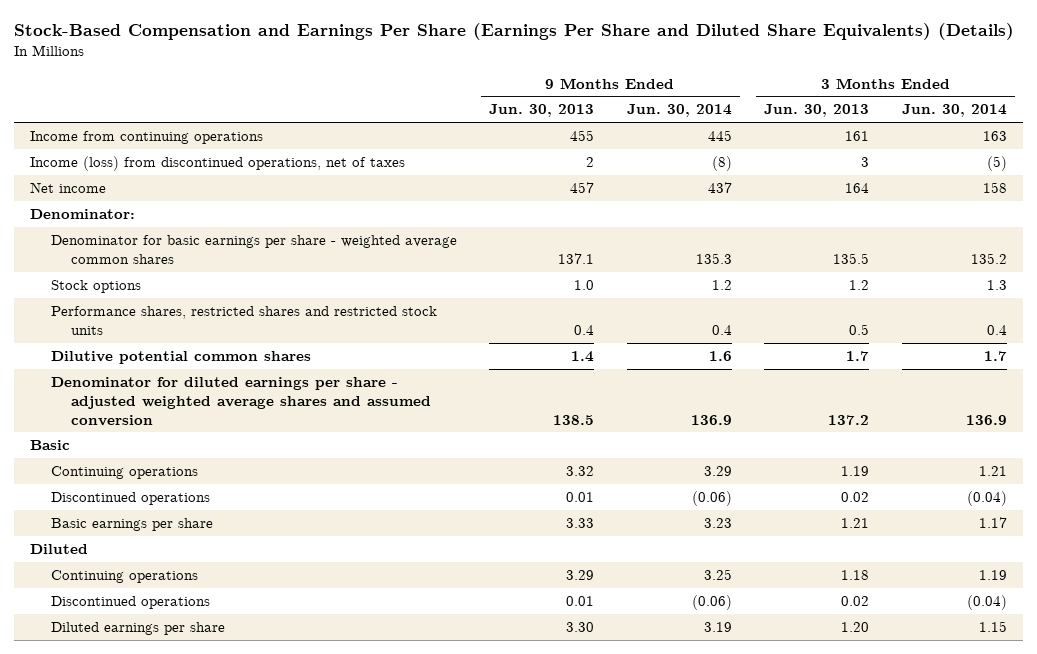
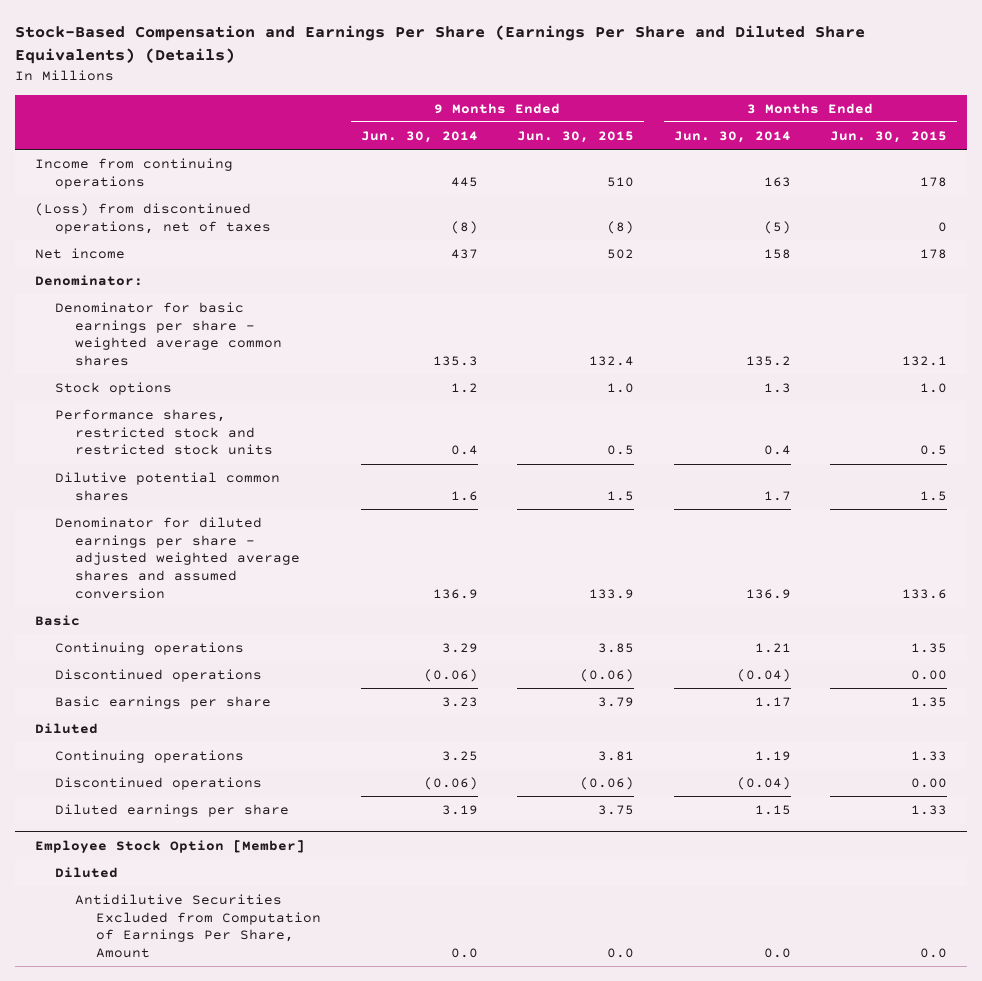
- | 9 Months Ended Jun. 30, 2013 | 9 Months Ended Jun. 30, 2014 | 3 Months Ended Jun. 30, 2013 | 3 Months Ended Jun. 30, 2014
+ | 9 Months Ended Jun. 30, 2014 | 9 Months Ended Jun. 30, 2015 | 3 Months Ended Jun. 30, 2014 | 3 Months Ended Jun. 30, 2015
- Income (loss) from discontinued operations, net of taxes | 2 | (8) | 3 | (5)
+ (Loss) from discontinued operations, net of taxes | (8) | (8) | (5) | 0
- Performance shares, restricted shares and restricted stock units | 0.4 | 0.4 | 0.5 | 0.4
+ Performance shares, restricted stock and restricted stock units | 0.4 | 0.5 | 0.4 | 0.5
+ Employee Stock Option [Member]
+ Diluted
+ Antidilutive Securities Excluded from Computation of Earnings Per Share, Amount | 0.0 | 0.0 | 0.0 | 0.0

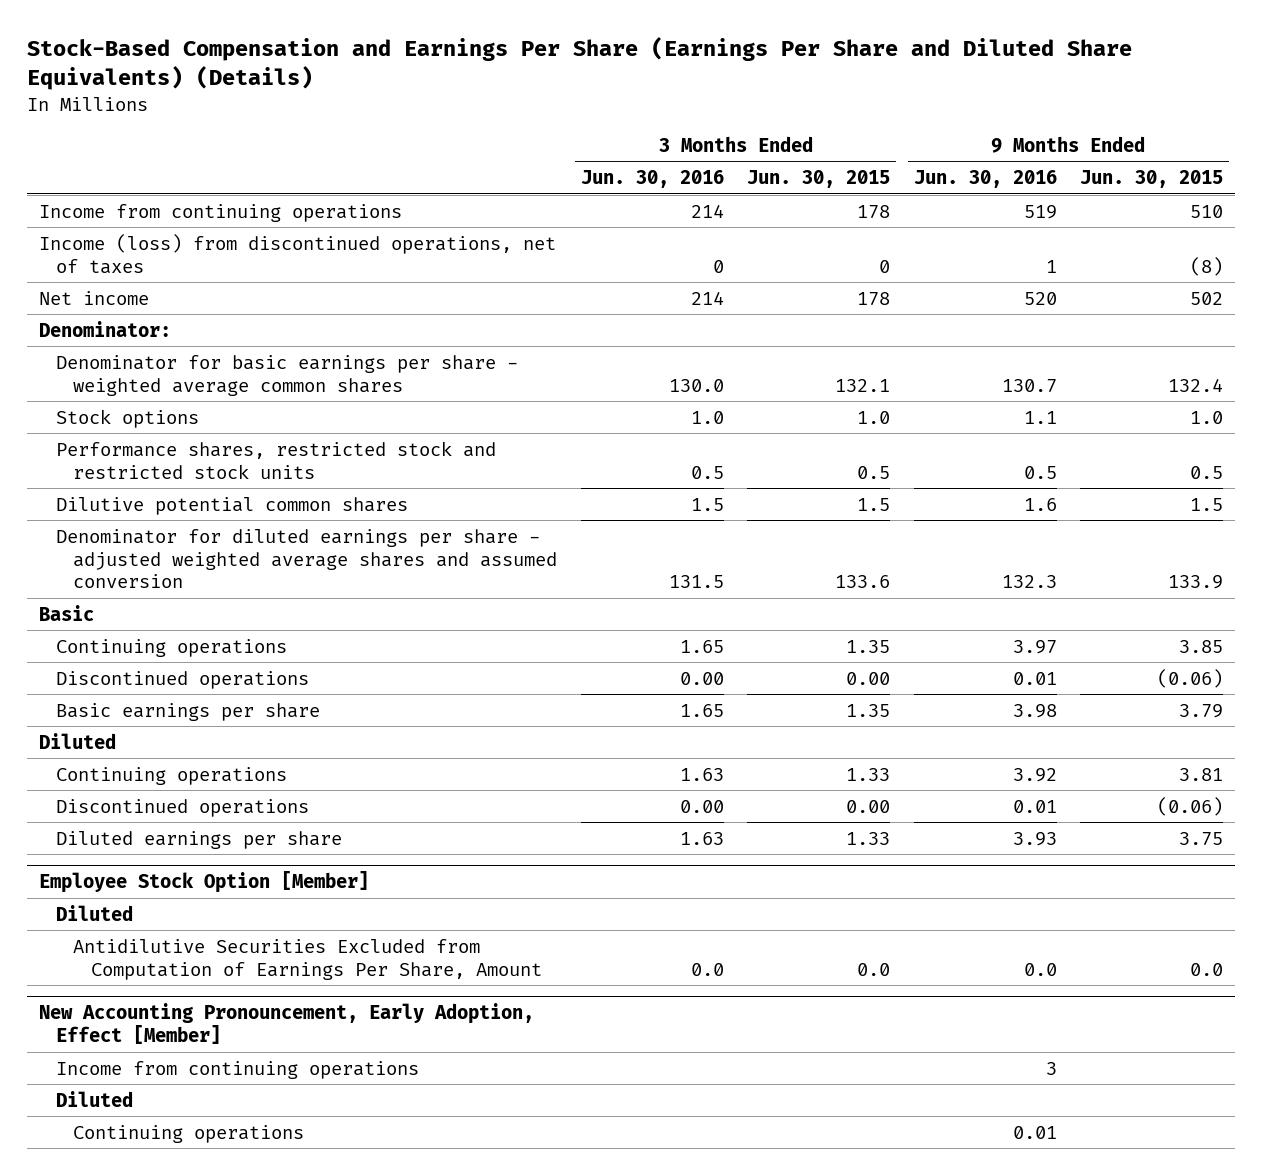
- | 9 Months Ended Jun. 30, 2014 | 9 Months Ended Jun. 30, 2015 | 3 Months Ended Jun. 30, 2014 | 3 Months Ended Jun. 30, 2015
+ | 3 Months Ended Jun. 30, 2016 | 3 Months Ended Jun. 30, 2015 | 9 Months Ended Jun. 30, 2016 | 9 Months Ended Jun. 30, 2015
- (Loss) from discontinued operations, net of taxes | (8) | (8) | (5) | 0
+ Income (loss) from discontinued operations, net of taxes | 0 | 0 | 1 | (8)
+ New Accounting Pronouncement, Early Adoption, Effect [Member]
+ Income from continuing operations | | | 3 |
+ Diluted
+ Continuing operations | | | 0.01 |

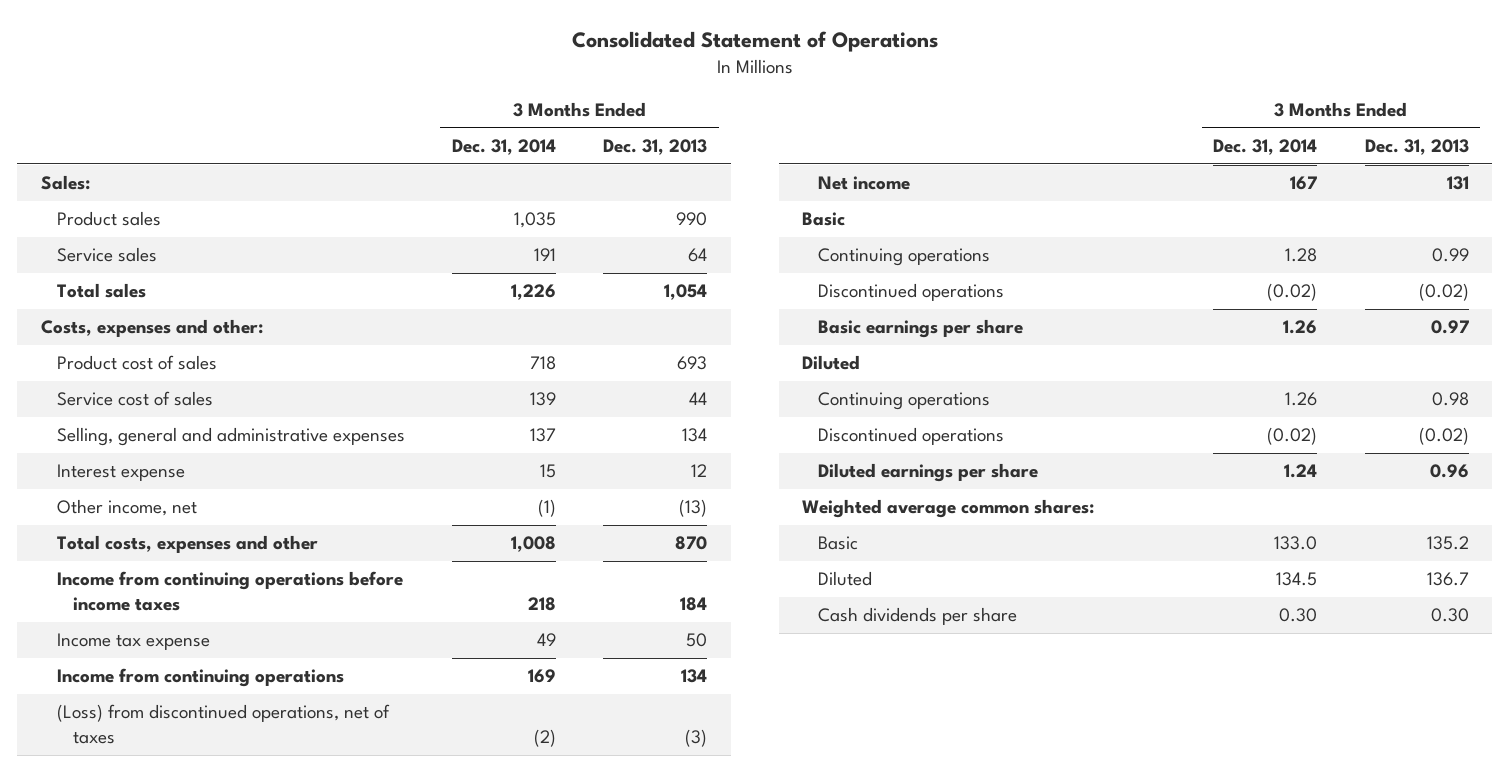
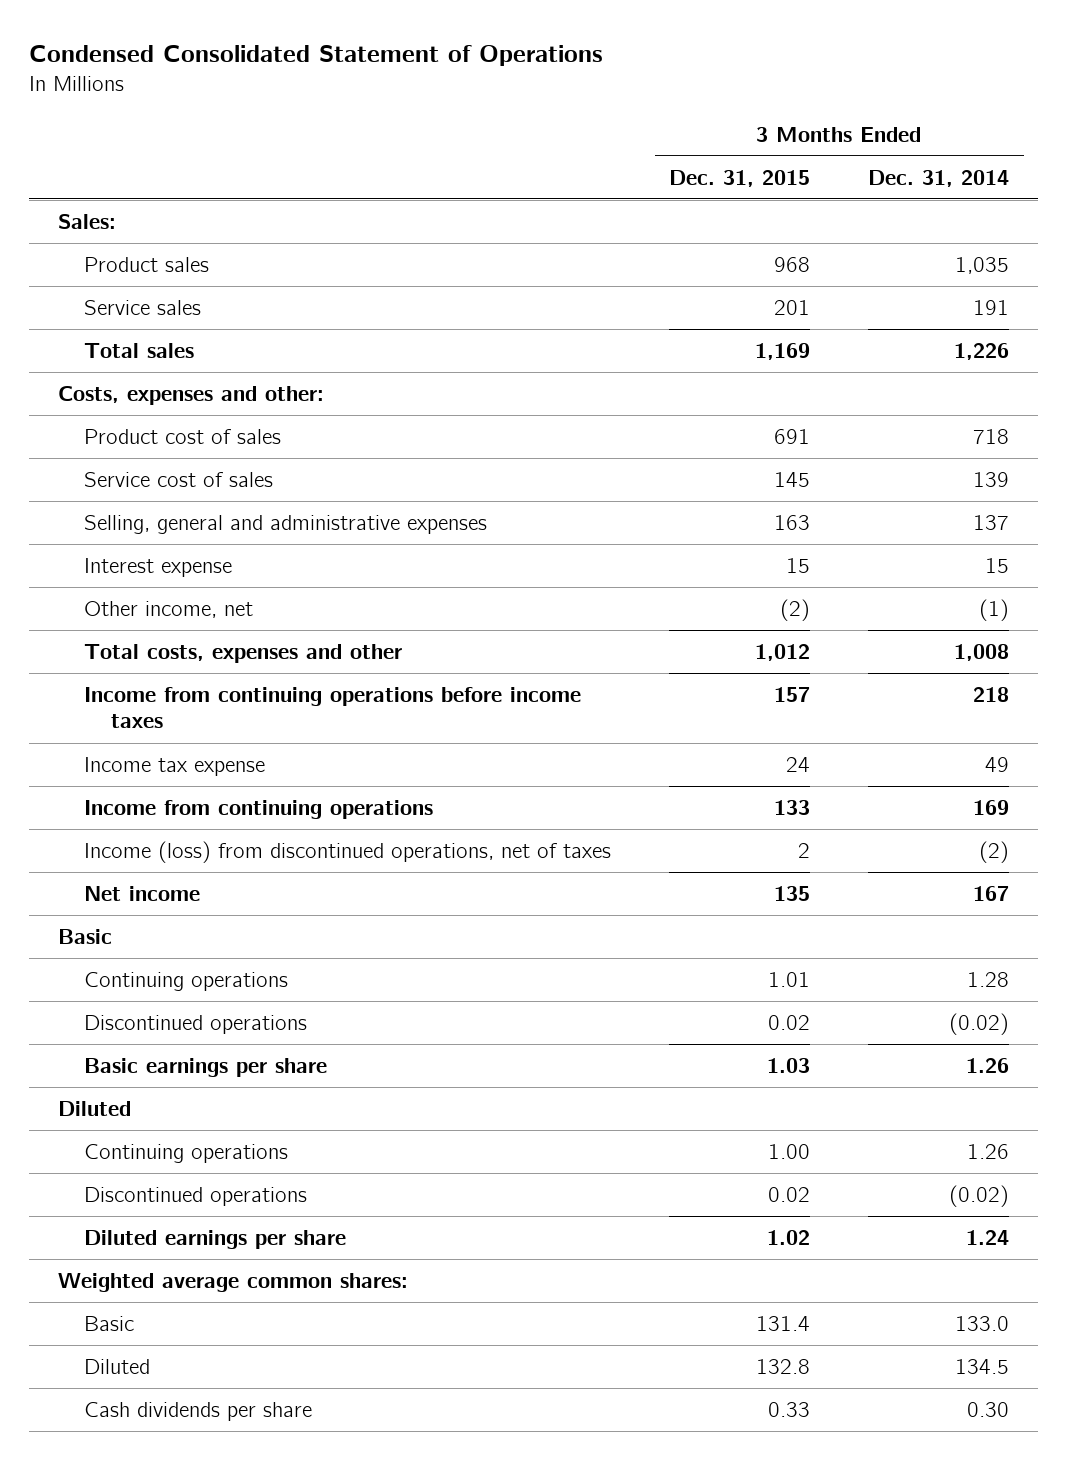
- Consolidated Statement of Operations
+ Condensed Consolidated Statement of Operations
- | 3 Months Ended Dec. 31, 2014 | 3 Months Ended Dec. 31, 2013
+ | 3 Months Ended Dec. 31, 2015 | 3 Months Ended Dec. 31, 2014
- (Loss) from discontinued operations, net of taxes | (2) | (3)
+ Income (loss) from discontinued operations, net of taxes | 2 | (2)

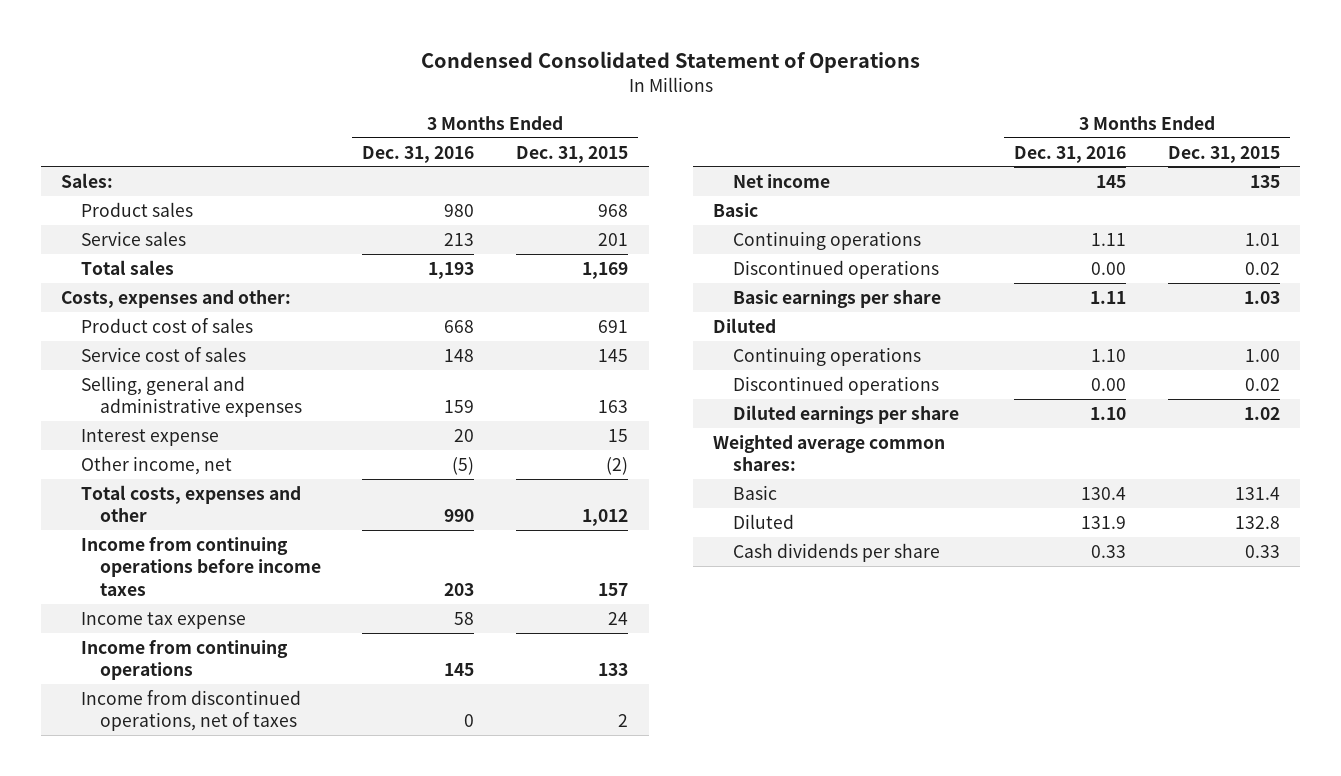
- | 3 Months Ended Dec. 31, 2015 | 3 Months Ended Dec. 31, 2014
+ | 3 Months Ended Dec. 31, 2016 | 3 Months Ended Dec. 31, 2015
- Income (loss) from discontinued operations, net of taxes | 2 | (2)
+ Income from discontinued operations, net of taxes | 0 | 2

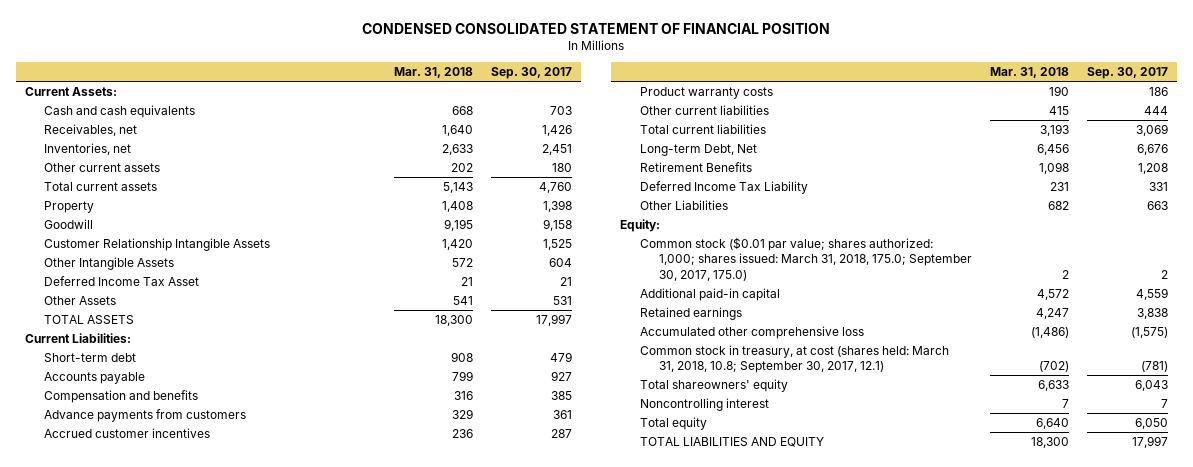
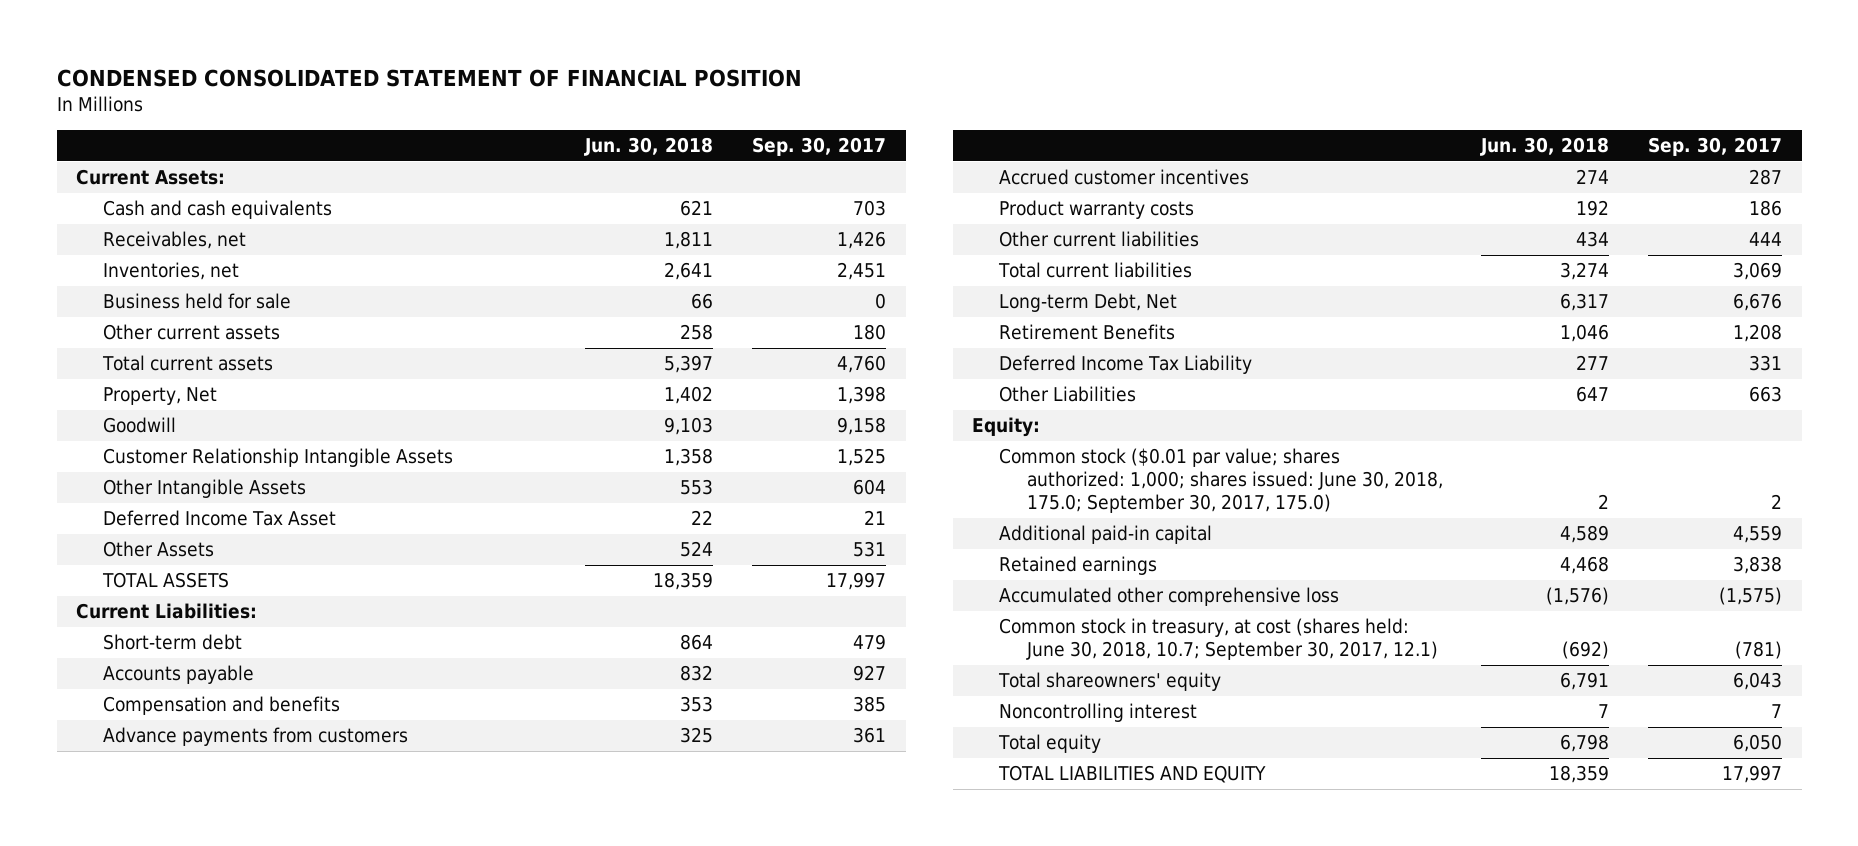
- | Mar. 31, 2018 | Sep. 30, 2017
+ | Jun. 30, 2018 | Sep. 30, 2017
+ Business held for sale | 66 | 0
- Property | 1,408 | 1,398
+ Property, Net | 1,402 | 1,398
- Common stock ($0.01 par value; shares authorized: 1,000; shares issued: March 31, 2018, 175.0; September 30, 2017, 175.0) | 2 | 2
+ Common stock ($0.01 par value; shares authorized: 1,000; shares issued: June 30, 2018, 175.0; September 30, 2017, 175.0) | 2 | 2
- Common stock in treasury, at cost (shares held: March 31, 2018, 10.8; September 30, 2017, 12.1) | (702) | (781)
+ Common stock in treasury, at cost (shares held: June 30, 2018, 10.7; September 30, 2017, 12.1) | (692) | (781)

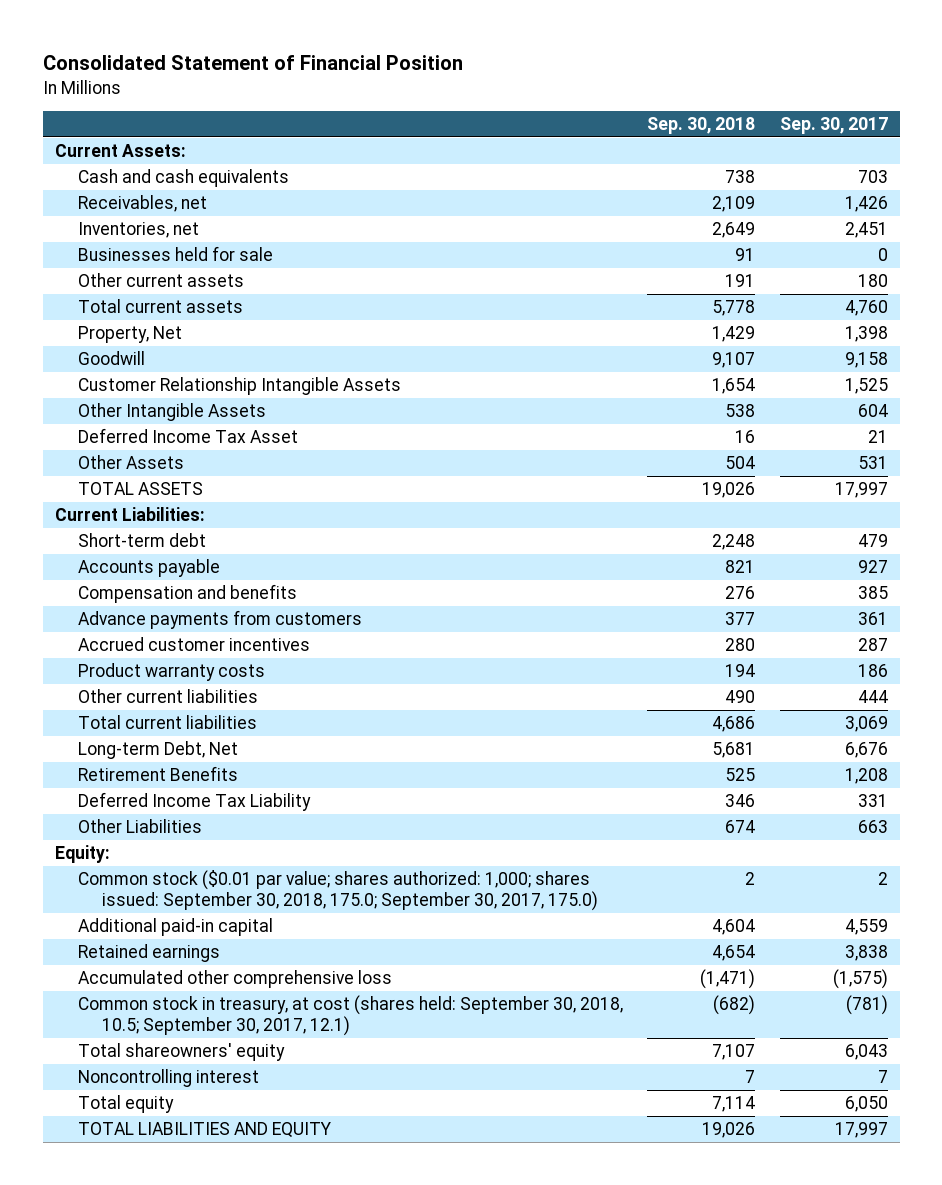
- CONDENSED CONSOLIDATED STATEMENT OF FINANCIAL POSITION
+ Consolidated Statement of Financial Position
- | Jun. 30, 2018 | Sep. 30, 2017
+ | Sep. 30, 2018 | Sep. 30, 2017
- Business held for sale | 66 | 0
+ Businesses held for sale | 91 | 0
- Common stock ($0.01 par value; shares authorized: 1,000; shares issued: June 30, 2018, 175.0; September 30, 2017, 175.0) | 2 | 2
+ Common stock ($0.01 par value; shares authorized: 1,000; shares issued: September 30, 2018, 175.0; September 30, 2017, 175.0) | 2 | 2
- Common stock in treasury, at cost (shares held: June 30, 2018, 10.7; September 30, 2017, 12.1) | (692) | (781)
+ Common stock in treasury, at cost (shares held: September 30, 2018, 10.5; September 30, 2017, 12.1) | (682) | (781)

